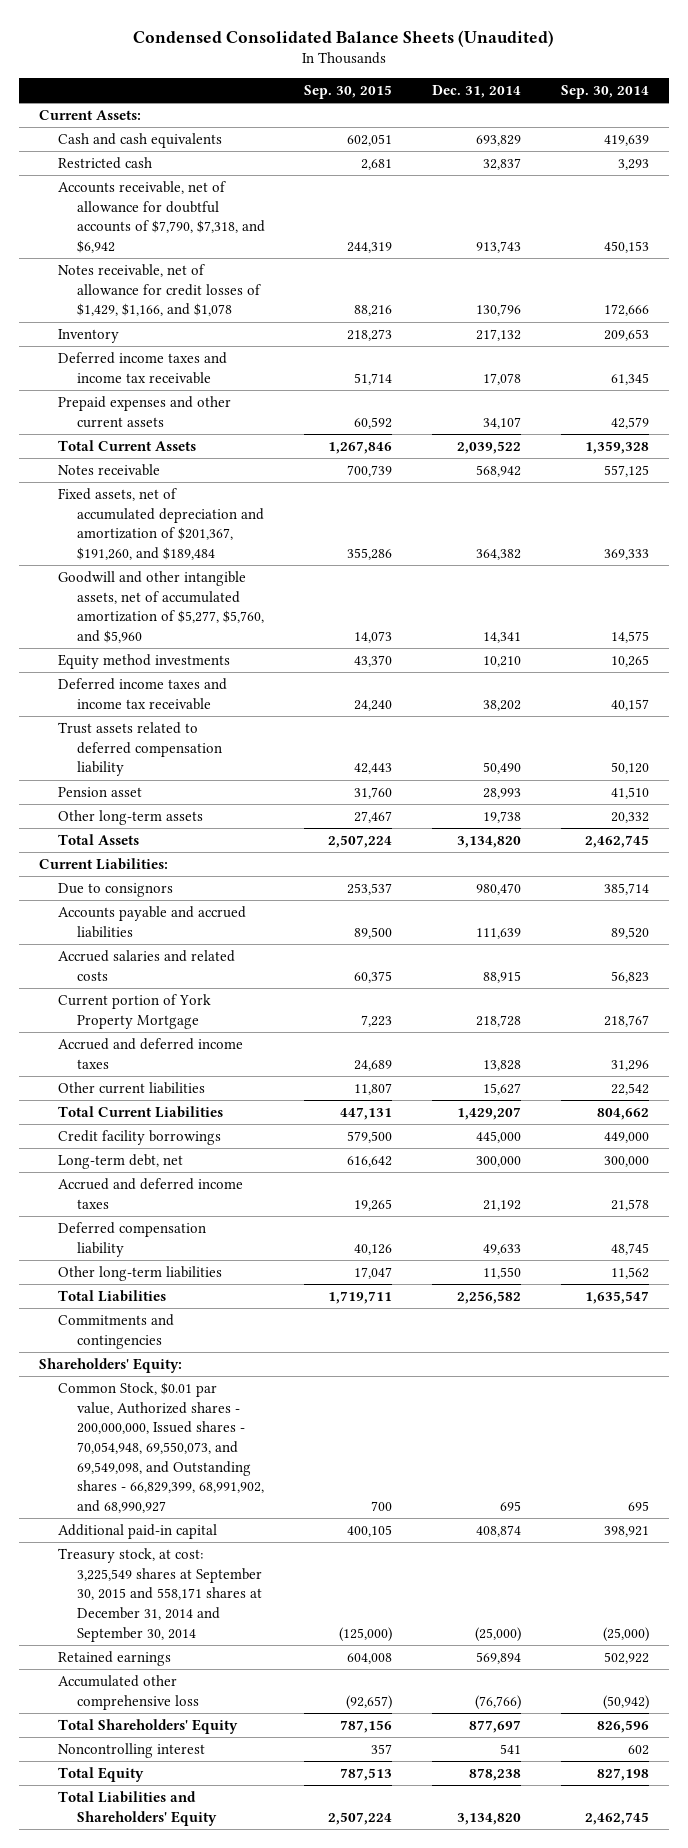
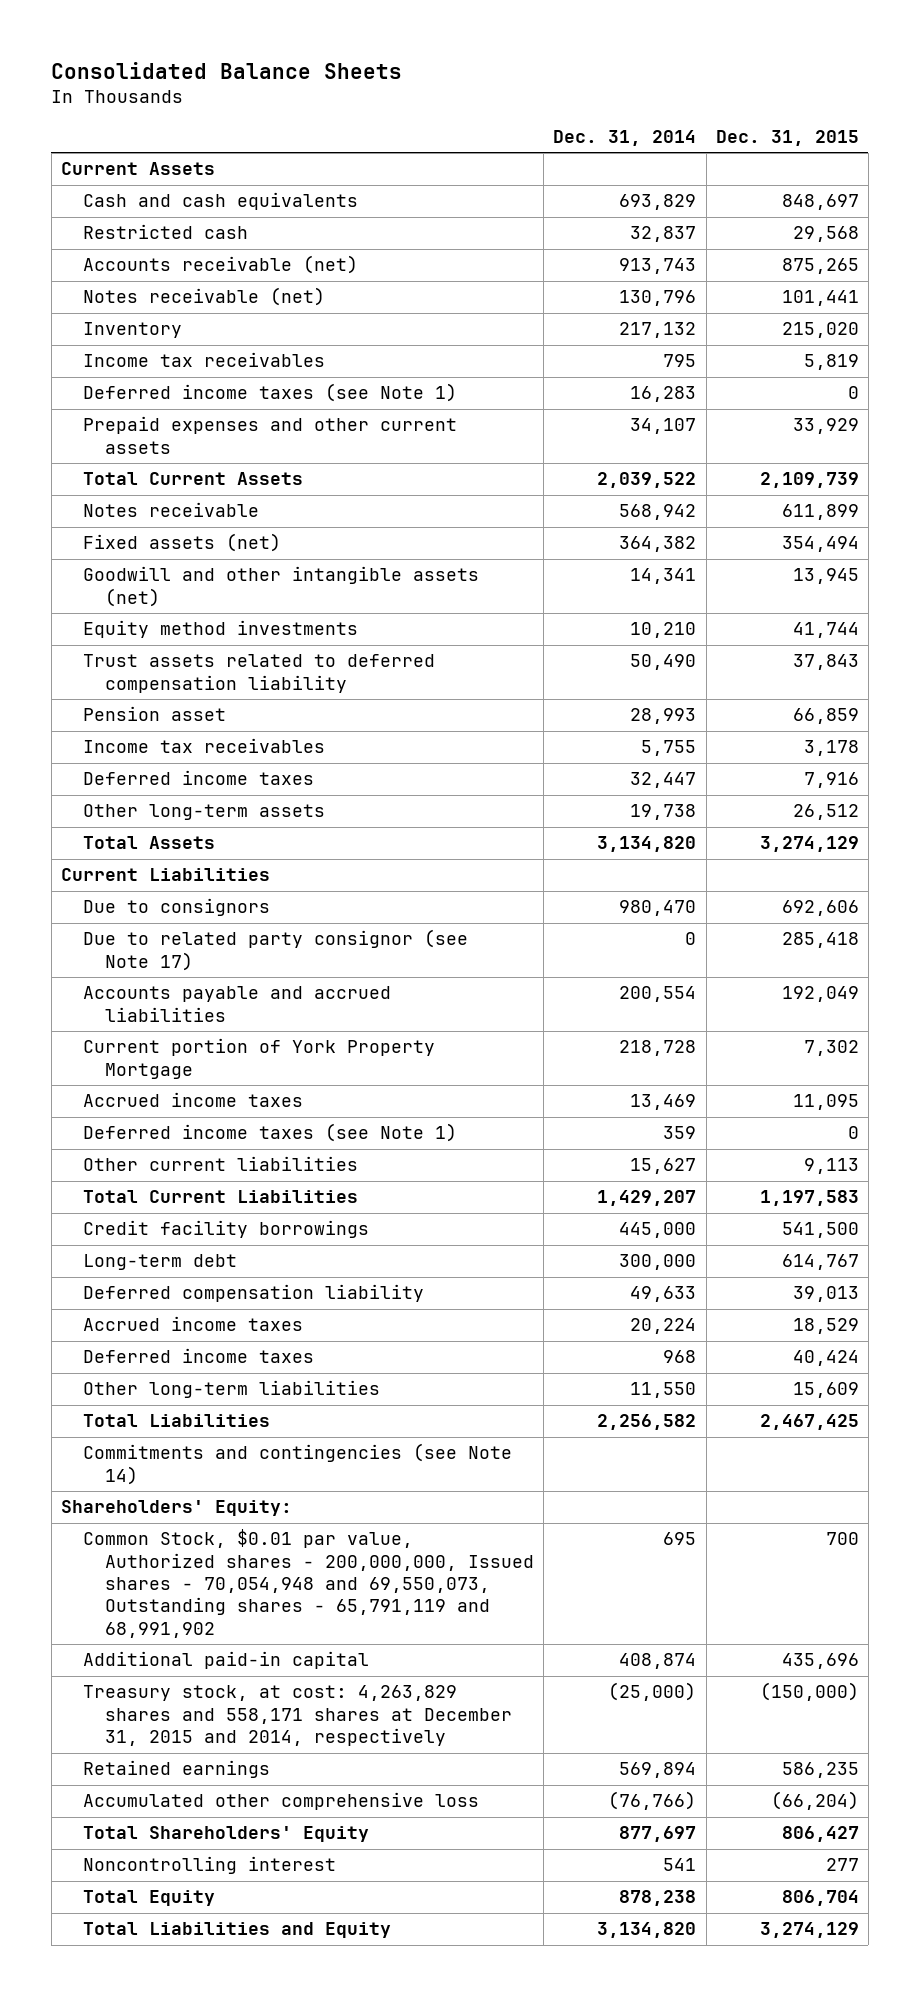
- Condensed Consolidated Balance Sheets (Unaudited)
+ Consolidated Balance Sheets
- | Sep. 30, 2015 | Dec. 31, 2014 | Sep. 30, 2014
+ | Dec. 31, 2014 | Dec. 31, 2015
- Current Assets:
+ Current Assets
- Accounts receivable, net of allowance for doubtful accounts of $7,790, $7,318, and $6,942 | 244,319 | 913,743 | 450,153
- Notes receivable, net of allowance for credit losses of $1,429, $1,166, and $1,078 | 88,216 | 130,796 | 172,666
+ Accounts receivable (net) | 913,743 | 875,265
+ Notes receivable (net) | 130,796 | 101,441
- Deferred income taxes and income tax receivable | 51,714 | 17,078 | 61,345
+ Income tax receivables | 795 | 5,819
+ Deferred income taxes (see Note 1) | 16,283 | 0
- Fixed assets, net of accumulated depreciation and amortization of $201,367, $191,260, and $189,484 | 355,286 | 364,382 | 369,333
- Goodwill and other intangible assets, net of accumulated amortization of $5,277, $5,760, and $5,960 | 14,073 | 14,341 | 14,575
+ Fixed assets (net) | 364,382 | 354,494
+ Goodwill and other intangible assets (net) | 14,341 | 13,945
- Deferred income taxes and income tax receivable | 24,240 | 38,202 | 40,157
+ Income tax receivables | 5,755 | 3,178
+ Deferred income taxes | 32,447 | 7,916
- Current Liabilities:
+ Current Liabilities
- Accounts payable and accrued liabilities | 89,500 | 111,639 | 89,520
- Accrued salaries and related costs | 60,375 | 88,915 | 56,823
+ Due to related party consignor (see Note 17) | 0 | 285,418
+ Accounts payable and accrued liabilities | 200,554 | 192,049
- Accrued and deferred income taxes | 24,689 | 13,828 | 31,296
+ Accrued income taxes | 13,469 | 11,095
+ Deferred income taxes (see Note 1) | 359 | 0
- Long-term debt, net | 616,642 | 300,000 | 300,000
- Accrued and deferred income taxes | 19,265 | 21,192 | 21,578
+ Long-term debt | 300,000 | 614,767
+ Accrued income taxes | 20,224 | 18,529
+ Deferred income taxes | 968 | 40,424
- Commitments and contingencies
+ Commitments and contingencies (see Note 14)
- Common Stock, $0.01 par value, Authorized shares - 200,000,000, Issued shares - 70,054,948, 69,550,073, and 69,549,098, and Outstanding shares - 66,829,399, 68,991,902, and 68,990,927 | 700 | 695 | 695
+ Common Stock, $0.01 par value, Authorized shares - 200,000,000, Issued shares - 70,054,948 and 69,550,073, Outstanding shares - 65,791,119 and 68,991,902 | 695 | 700
- Treasury stock, at cost: 3,225,549 shares at September 30, 2015 and 558,171 shares at December 31, 2014 and September 30, 2014 | (125,000) | (25,000) | (25,000)
+ Treasury stock, at cost: 4,263,829 shares and 558,171 shares at December 31, 2015 and 2014, respectively | (25,000) | (150,000)
- Total Liabilities and Shareholders' Equity | 2,507,224 | 3,134,820 | 2,462,745
+ Total Liabilities and Equity | 3,134,820 | 3,274,129

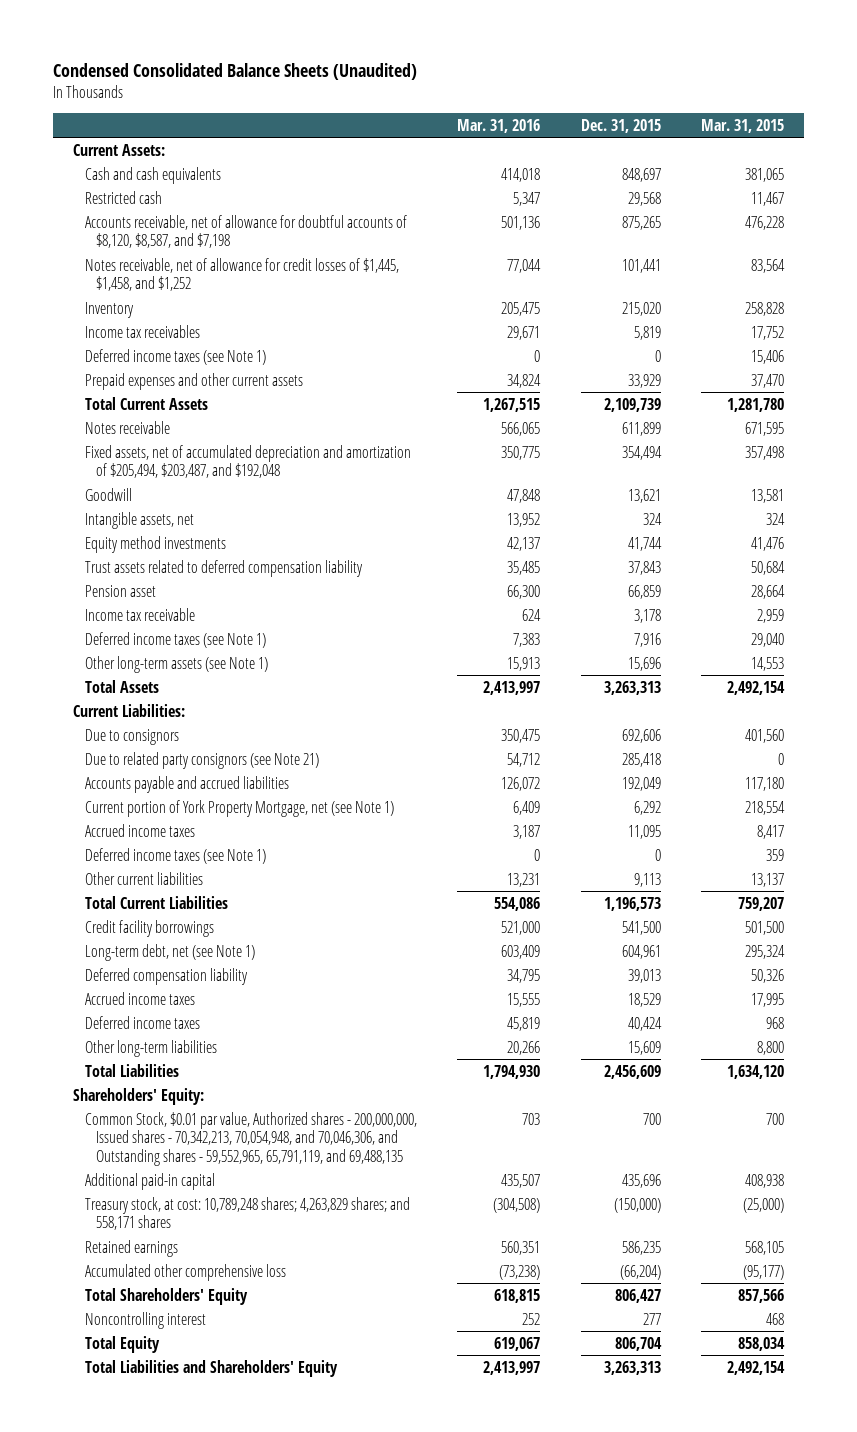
- Consolidated Balance Sheets
+ Condensed Consolidated Balance Sheets (Unaudited)
- | Dec. 31, 2014 | Dec. 31, 2015
+ | Mar. 31, 2016 | Dec. 31, 2015 | Mar. 31, 2015
- Current Assets
+ Current Assets:
- Accounts receivable (net) | 913,743 | 875,265
- Notes receivable (net) | 130,796 | 101,441
+ Accounts receivable, net of allowance for doubtful accounts of $8,120, $8,587, and $7,198 | 501,136 | 875,265 | 476,228
+ Notes receivable, net of allowance for credit losses of $1,445, $1,458, and $1,252 | 77,044 | 101,441 | 83,564
- Fixed assets (net) | 364,382 | 354,494
- Goodwill and other intangible assets (net) | 14,341 | 13,945
+ Fixed assets, net of accumulated depreciation and amortization of $205,494, $203,487, and $192,048 | 350,775 | 354,494 | 357,498
+ Goodwill | 47,848 | 13,621 | 13,581
+ Intangible assets, net | 13,952 | 324 | 324
- Income tax receivables | 5,755 | 3,178
- Deferred income taxes | 32,447 | 7,916
- Other long-term assets | 19,738 | 26,512
- Total Assets | 3,134,820 | 3,274,129
- Current Liabilities
+ Income tax receivable | 624 | 3,178 | 2,959
+ Deferred income taxes (see Note 1) | 7,383 | 7,916 | 29,040
+ Other long-term assets (see Note 1) | 15,913 | 15,696 | 14,553
+ Total Assets | 2,413,997 | 3,263,313 | 2,492,154
+ Current Liabilities:
- Due to related party consignor (see Note 17) | 0 | 285,418
+ Due to related party consignors (see Note 21) | 54,712 | 285,418 | 0
- Current portion of York Property Mortgage | 218,728 | 7,302
+ Current portion of York Property Mortgage, net (see Note 1) | 6,409 | 6,292 | 218,554
- Total Current Liabilities | 1,429,207 | 1,197,583
+ Total Current Liabilities | 554,086 | 1,196,573 | 759,207
- Long-term debt | 300,000 | 614,767
+ Long-term debt, net (see Note 1) | 603,409 | 604,961 | 295,324
- Total Liabilities | 2,256,582 | 2,467,425
- Commitments and contingencies (see Note 14)
+ Total Liabilities | 1,794,930 | 2,456,609 | 1,634,120
- Common Stock, $0.01 par value, Authorized shares - 200,000,000, Issued shares - 70,054,948 and 69,550,073, Outstanding shares - 65,791,119 and 68,991,902 | 695 | 700
+ Common Stock, $0.01 par value, Authorized shares - 200,000,000, Issued shares - 70,342,213, 70,054,948, and 70,046,306, and Outstanding shares - 59,552,965, 65,791,119, and 69,488,135 | 703 | 700 | 700
- Treasury stock, at cost: 4,263,829 shares and 558,171 shares at December 31, 2015 and 2014, respectively | (25,000) | (150,000)
+ Treasury stock, at cost: 10,789,248 shares; 4,263,829 shares; and 558,171 shares | (304,508) | (150,000) | (25,000)
- Total Liabilities and Equity | 3,134,820 | 3,274,129
+ Total Liabilities and Shareholders' Equity | 2,413,997 | 3,263,313 | 2,492,154

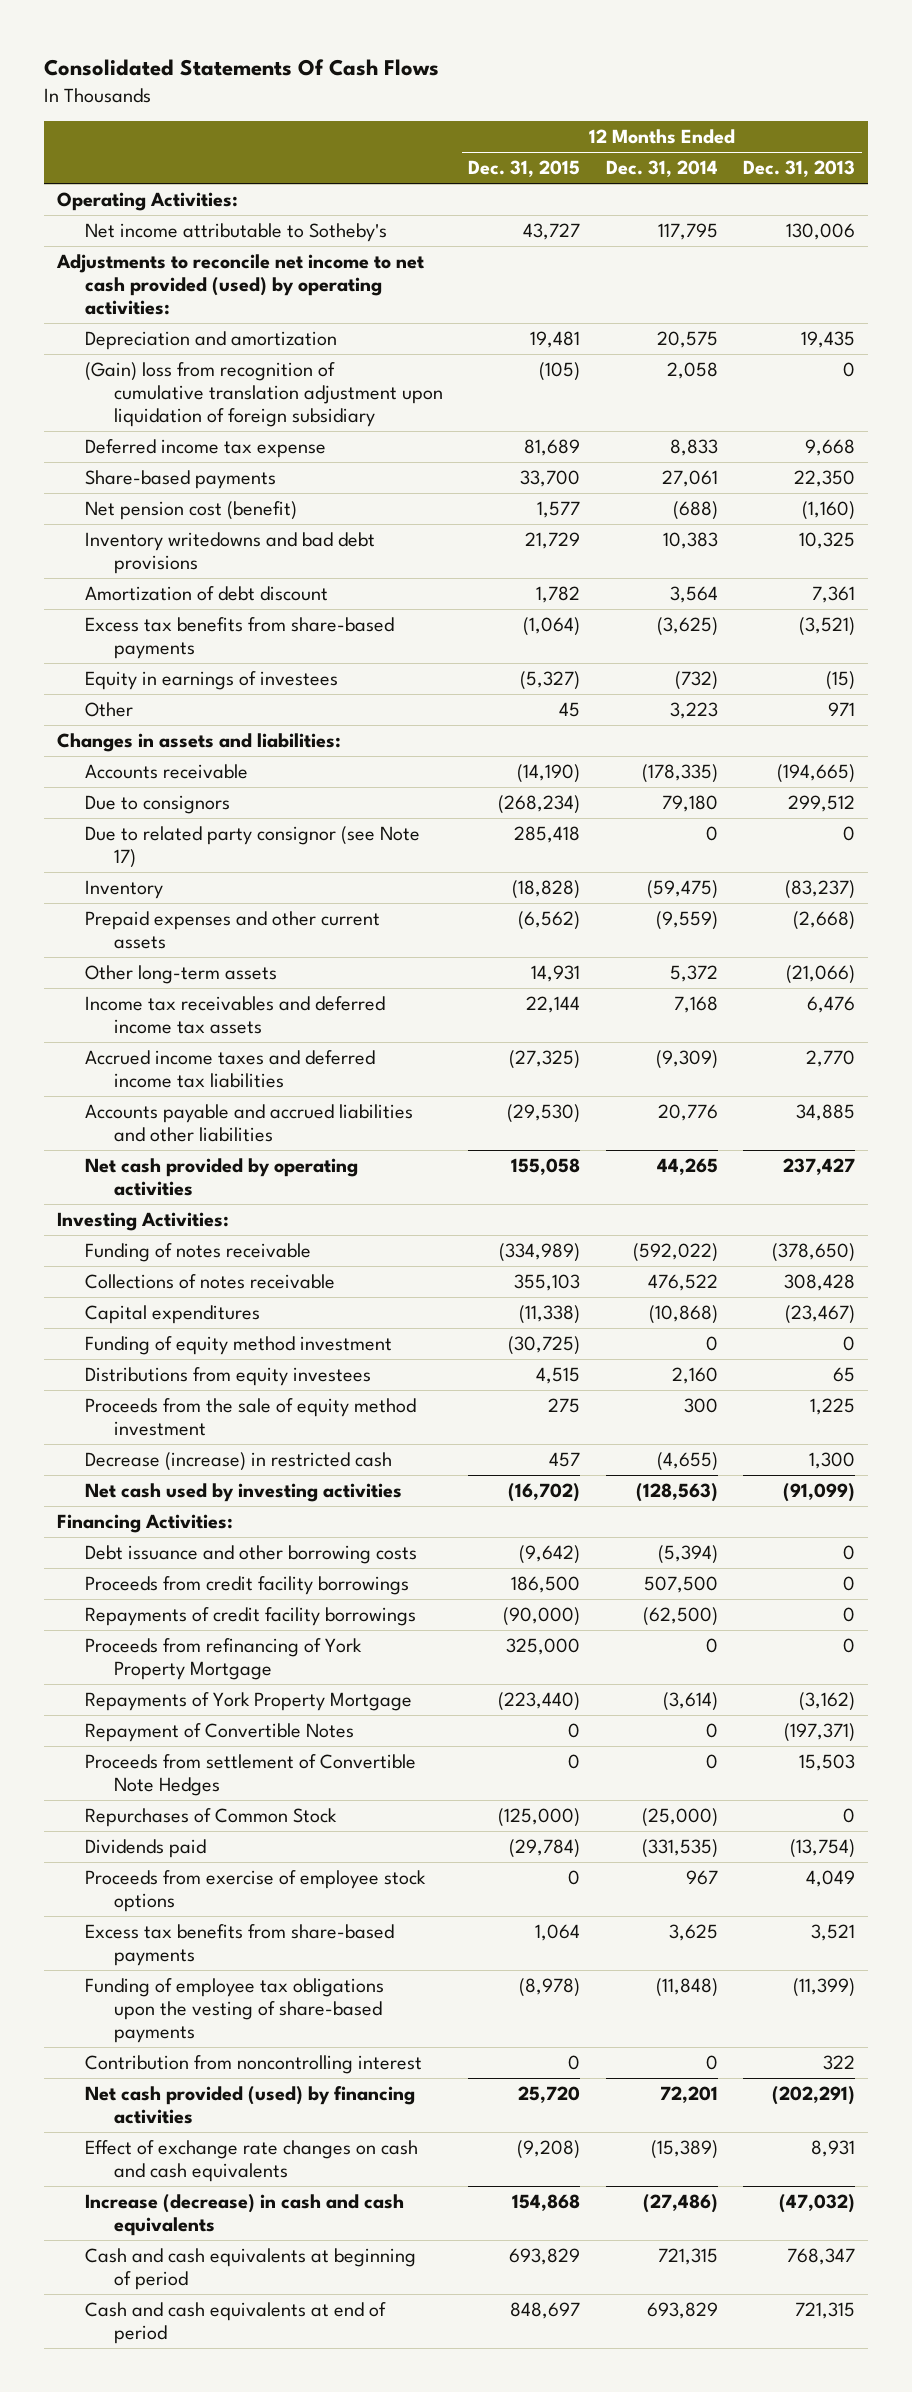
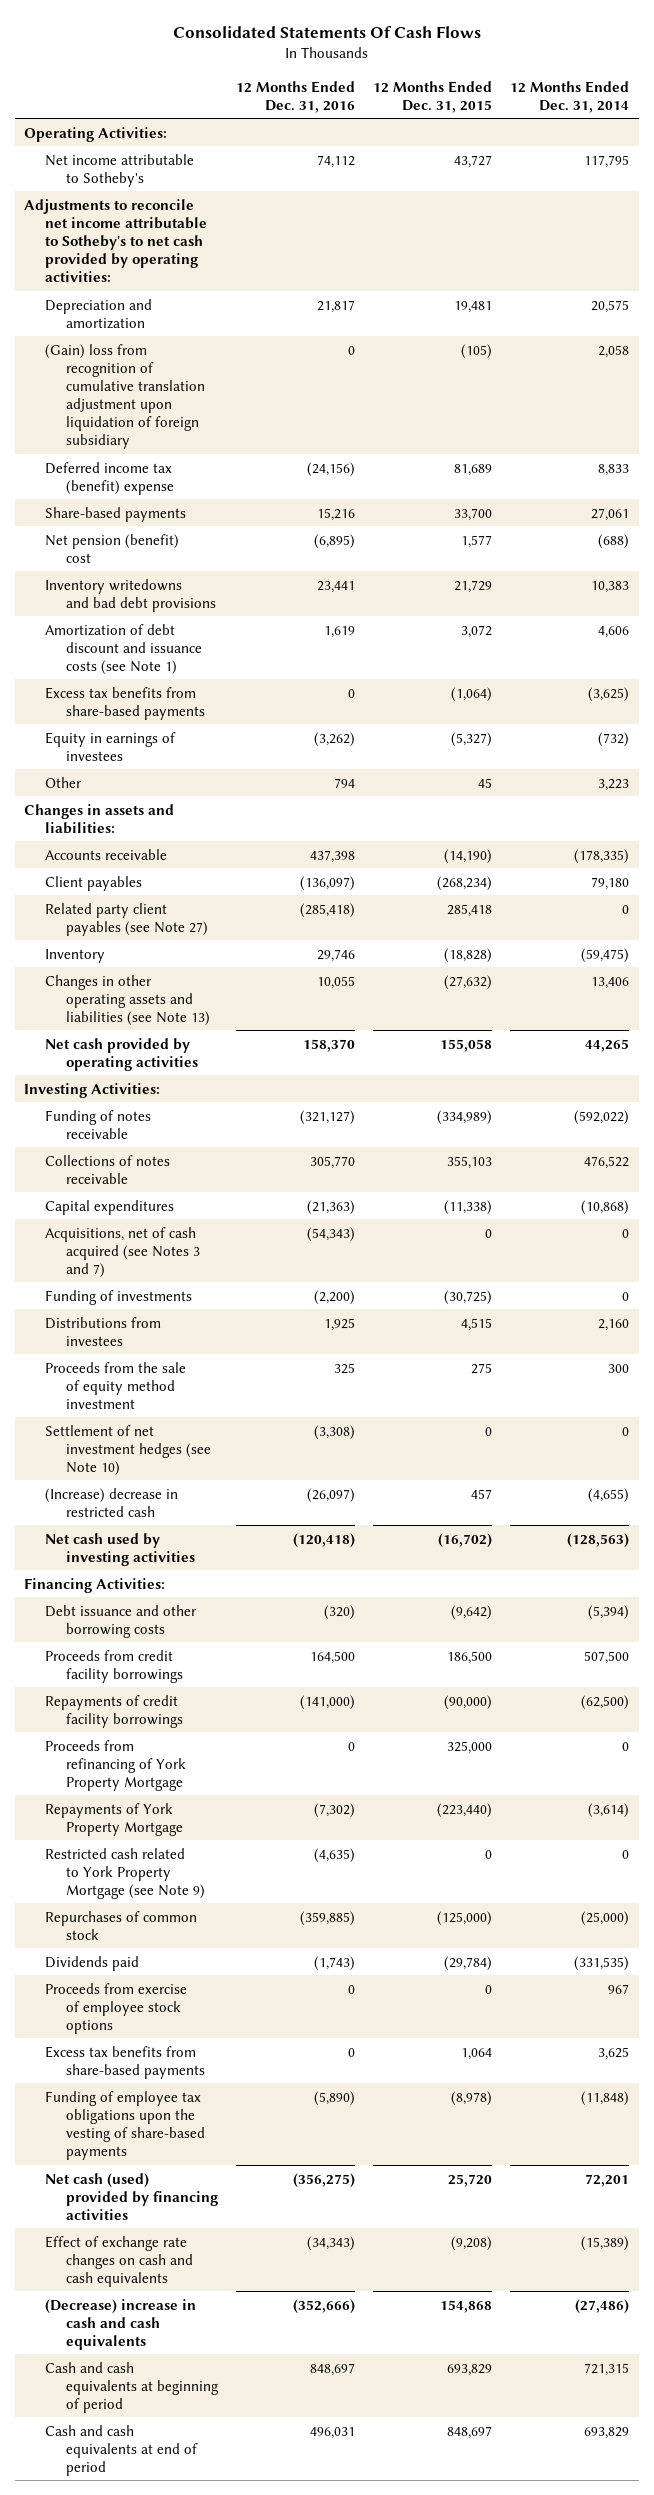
- | 12 Months Ended Dec. 31, 2015 | 12 Months Ended Dec. 31, 2014 | 12 Months Ended Dec. 31, 2013
+ | 12 Months Ended Dec. 31, 2016 | 12 Months Ended Dec. 31, 2015 | 12 Months Ended Dec. 31, 2014
- Adjustments to reconcile net income to net cash provided (used) by operating activities:
+ Adjustments to reconcile net income attributable to Sotheby's to net cash provided by operating activities:
- Deferred income tax expense | 81,689 | 8,833 | 9,668
+ Deferred income tax (benefit) expense | (24,156) | 81,689 | 8,833
- Net pension cost (benefit) | 1,577 | (688) | (1,160)
+ Net pension (benefit) cost | (6,895) | 1,577 | (688)
- Amortization of debt discount | 1,782 | 3,564 | 7,361
+ Amortization of debt discount and issuance costs (see Note 1) | 1,619 | 3,072 | 4,606
- Due to consignors | (268,234) | 79,180 | 299,512
- Due to related party consignor (see Note 17) | 285,418 | 0 | 0
+ Client payables | (136,097) | (268,234) | 79,180
+ Related party client payables (see Note 27) | (285,418) | 285,418 | 0
- Prepaid expenses and other current assets | (6,562) | (9,559) | (2,668)
- Other long-term assets | 14,931 | 5,372 | (21,066)
- Income tax receivables and deferred income tax assets | 22,144 | 7,168 | 6,476
- Accrued income taxes and deferred income tax liabilities | (27,325) | (9,309) | 2,770
- Accounts payable and accrued liabilities and other liabilities | (29,530) | 20,776 | 34,885
+ Changes in other operating assets and liabilities (see Note 13) | 10,055 | (27,632) | 13,406
- Funding of equity method investment | (30,725) | 0 | 0
- Distributions from equity investees | 4,515 | 2,160 | 65
+ Acquisitions, net of cash acquired (see Notes 3 and 7) | (54,343) | 0 | 0
+ Funding of investments | (2,200) | (30,725) | 0
+ Distributions from investees | 1,925 | 4,515 | 2,160
- Decrease (increase) in restricted cash | 457 | (4,655) | 1,300
+ Settlement of net investment hedges (see Note 10) | (3,308) | 0 | 0
+ (Increase) decrease in restricted cash | (26,097) | 457 | (4,655)
- Repayment of Convertible Notes | 0 | 0 | (197,371)
- Proceeds from settlement of Convertible Note Hedges | 0 | 0 | 15,503
- Repurchases of Common Stock | (125,000) | (25,000) | 0
+ Restricted cash related to York Property Mortgage (see Note 9) | (4,635) | 0 | 0
+ Repurchases of common stock | (359,885) | (125,000) | (25,000)
- Contribution from noncontrolling interest | 0 | 0 | 322
- Net cash provided (used) by financing activities | 25,720 | 72,201 | (202,291)
+ Net cash (used) provided by financing activities | (356,275) | 25,720 | 72,201
- Increase (decrease) in cash and cash equivalents | 154,868 | (27,486) | (47,032)
+ (Decrease) increase in cash and cash equivalents | (352,666) | 154,868 | (27,486)

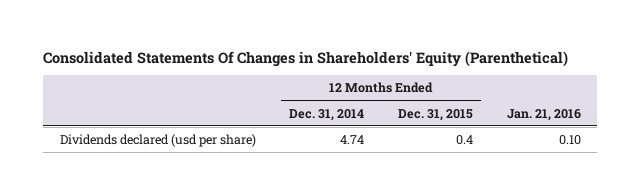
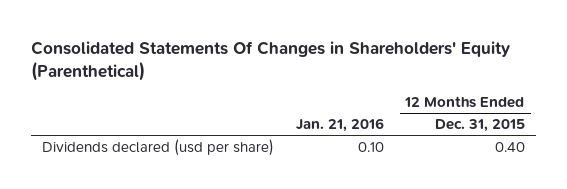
- | 12 Months Ended Dec. 31, 2014 | 12 Months Ended Dec. 31, 2015 | Jan. 21, 2016
+ | Jan. 21, 2016 | 12 Months Ended Dec. 31, 2015
- Dividends declared (usd per share) | 4.74 | 0.4 | 0.10
+ Dividends declared (usd per share) | 0.10 | 0.40

